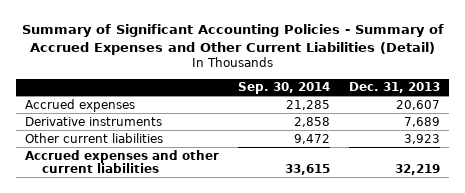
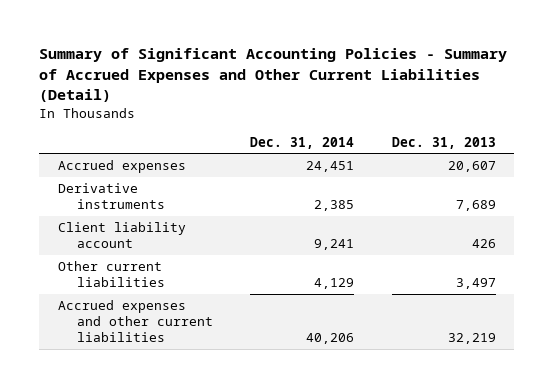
- | Sep. 30, 2014 | Dec. 31, 2013
+ | Dec. 31, 2014 | Dec. 31, 2013
- Other current liabilities | 9,472 | 3,923
+ Client liability account | 9,241 | 426
+ Other current liabilities | 4,129 | 3,497

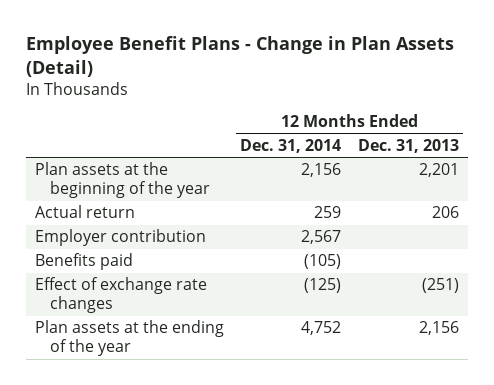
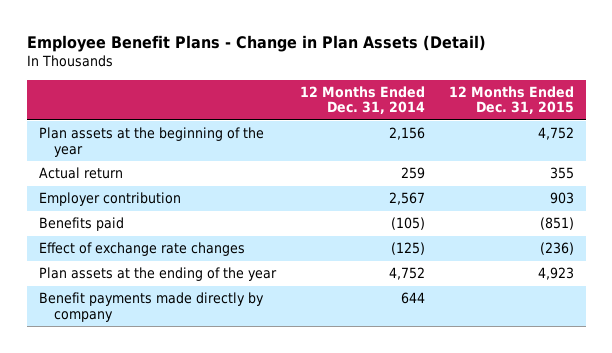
- | 12 Months Ended Dec. 31, 2014 | 12 Months Ended Dec. 31, 2013
+ | 12 Months Ended Dec. 31, 2014 | 12 Months Ended Dec. 31, 2015
+ Benefit payments made directly by company | 644 |

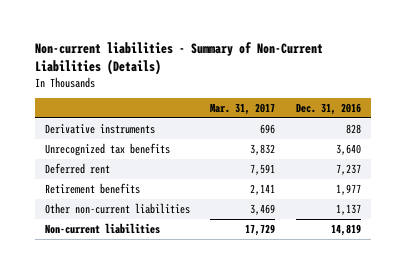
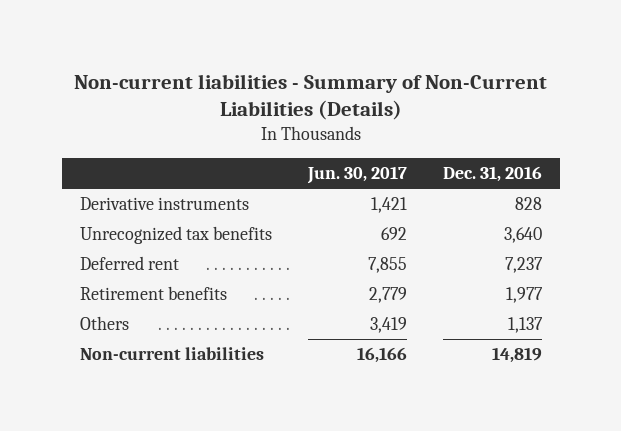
- | Mar. 31, 2017 | Dec. 31, 2016
+ | Jun. 30, 2017 | Dec. 31, 2016
- Other non-current liabilities | 3,469 | 1,137
+ Others | 3,419 | 1,137

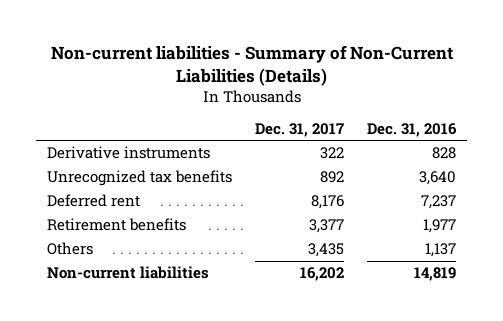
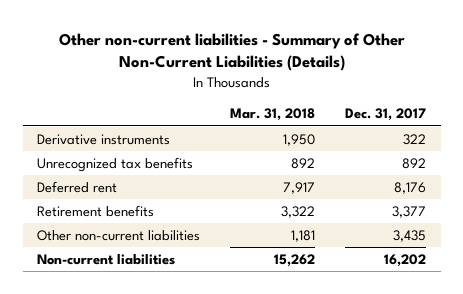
- Non-current liabilities - Summary of Non-Current Liabilities (Details)
+ Other non-current liabilities - Summary of Other Non-Current Liabilities (Details)
- | Dec. 31, 2017 | Dec. 31, 2016
+ | Mar. 31, 2018 | Dec. 31, 2017
- Others | 3,435 | 1,137
+ Other non-current liabilities | 1,181 | 3,435

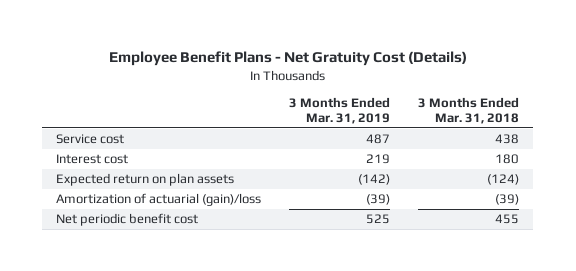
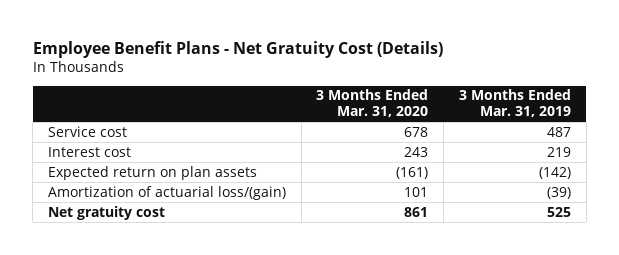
- | 3 Months Ended Mar. 31, 2019 | 3 Months Ended Mar. 31, 2018
+ | 3 Months Ended Mar. 31, 2020 | 3 Months Ended Mar. 31, 2019
- Amortization of actuarial (gain)/loss | (39) | (39)
- Net periodic benefit cost | 525 | 455
+ Amortization of actuarial loss/(gain) | 101 | (39)
+ Net gratuity cost | 861 | 525

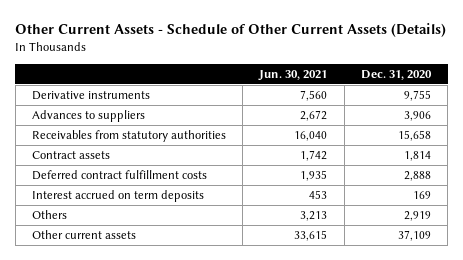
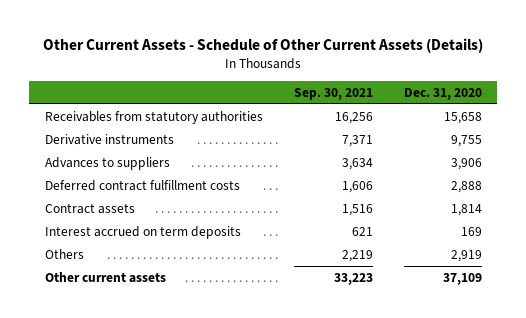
- | Jun. 30, 2021 | Dec. 31, 2020
+ | Sep. 30, 2021 | Dec. 31, 2020
moved up: Receivables from statutory authorities | 16,256 | 15,658
moved down: Contract assets | 1,516 | 1,814

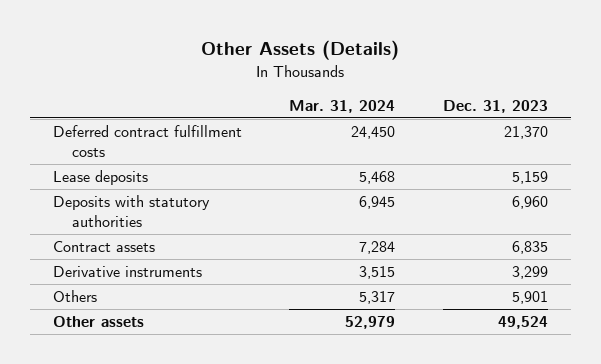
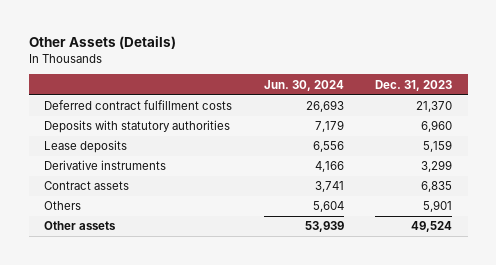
- | Mar. 31, 2024 | Dec. 31, 2023
+ | Jun. 30, 2024 | Dec. 31, 2023
moved down: Lease deposits | 6,556 | 5,159
moved down: Contract assets | 3,741 | 6,835

